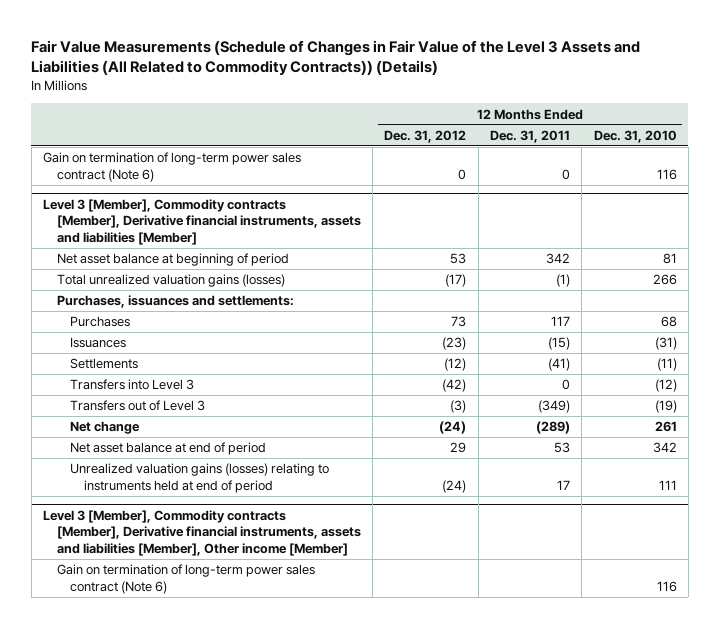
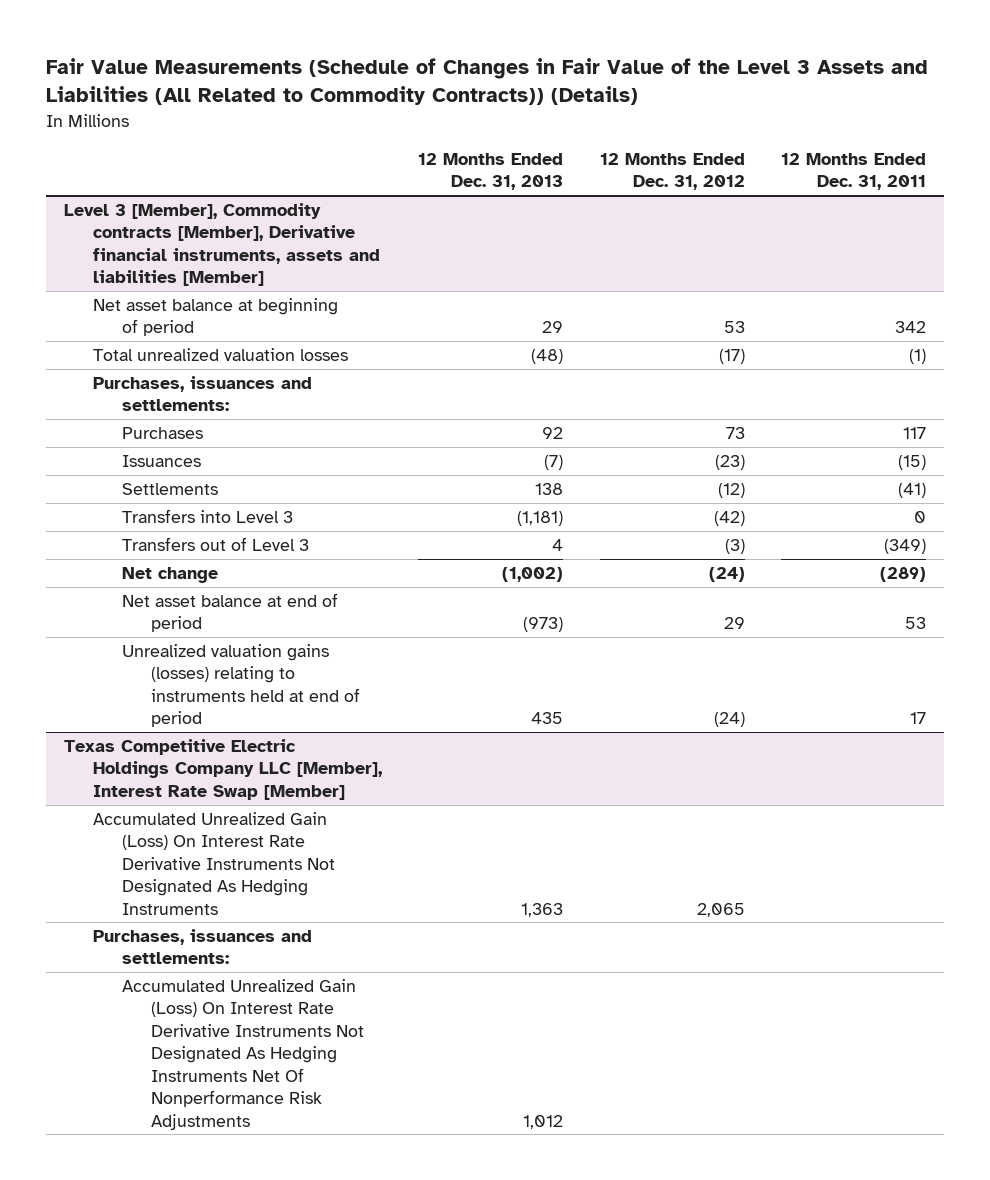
- | 12 Months Ended Dec. 31, 2012 | 12 Months Ended Dec. 31, 2011 | 12 Months Ended Dec. 31, 2010
+ | 12 Months Ended Dec. 31, 2013 | 12 Months Ended Dec. 31, 2012 | 12 Months Ended Dec. 31, 2011
- Gain on termination of long-term power sales contract (Note 6) | 0 | 0 | 116
@ Level 3 [Member], Commodity contracts [Member], Derivative financial instruments, assets and liabilities [Member]
- Total unrealized valuation gains (losses) | (17) | (1) | 266
+ Total unrealized valuation losses | (48) | (17) | (1)
- Level 3 [Member], Commodity contracts [Member], Derivative financial instruments, assets and liabilities [Member], Other income [Member]
- Gain on termination of long-term power sales contract (Note 6) | | | 116
+ Texas Competitive Electric Holdings Company LLC [Member], Interest Rate Swap [Member]
+ Accumulated Unrealized Gain (Loss) On Interest Rate Derivative Instruments Not Designated As Hedging Instruments | 1,363 | 2,065 |
+ Purchases, issuances and settlements:
+ Accumulated Unrealized Gain (Loss) On Interest Rate Derivative Instruments Not Designated As Hedging Instruments Net Of Nonperformance Risk Adjustments | 1,012 | |

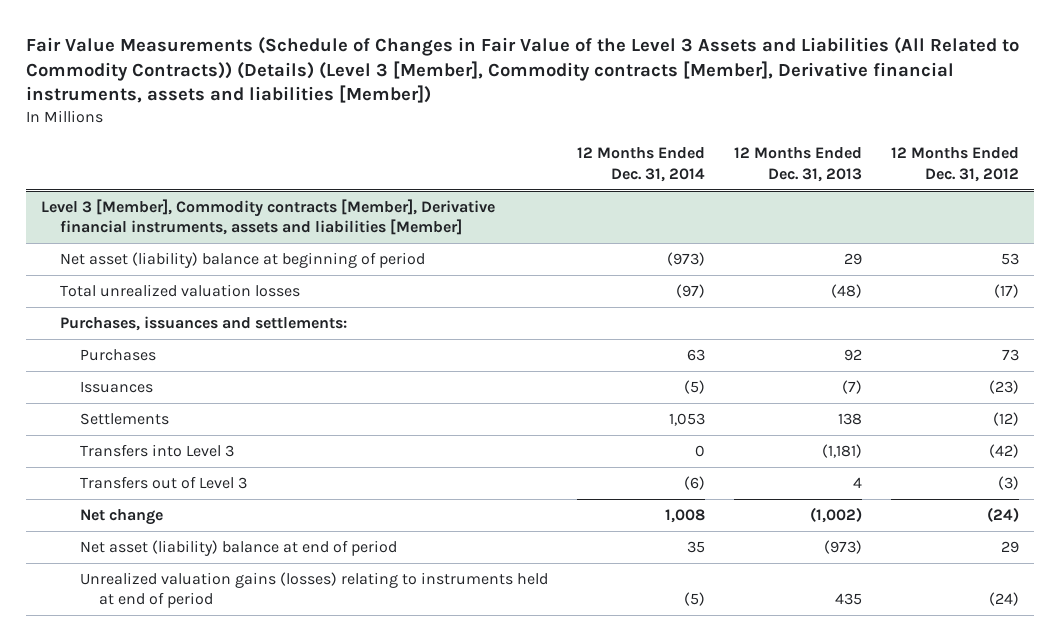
- Fair Value Measurements (Schedule of Changes in Fair Value of the Level 3 Assets and Liabilities (All Related to Commodity Contracts)) (Details)
+ Fair Value Measurements (Schedule of Changes in Fair Value of the Level 3 Assets and Liabilities (All Related to Commodity Contracts)) (Details) (Level 3 [Member], Commodity contracts [Member], Derivative financial instruments, assets and liabilities [Member])
- | 12 Months Ended Dec. 31, 2013 | 12 Months Ended Dec. 31, 2012 | 12 Months Ended Dec. 31, 2011
+ | 12 Months Ended Dec. 31, 2014 | 12 Months Ended Dec. 31, 2013 | 12 Months Ended Dec. 31, 2012
@ Level 3 [Member], Commodity contracts [Member], Derivative financial instruments, assets and liabilities [Member]
- Net asset balance at beginning of period | 29 | 53 | 342
+ Net asset (liability) balance at beginning of period | (973) | 29 | 53
- Net asset balance at end of period | (973) | 29 | 53
+ Net asset (liability) balance at end of period | 35 | (973) | 29
- Texas Competitive Electric Holdings Company LLC [Member], Interest Rate Swap [Member]
- Accumulated Unrealized Gain (Loss) On Interest Rate Derivative Instruments Not Designated As Hedging Instruments | 1,363 | 2,065 |
- Purchases, issuances and settlements:
- Accumulated Unrealized Gain (Loss) On Interest Rate Derivative Instruments Not Designated As Hedging Instruments Net Of Nonperformance Risk Adjustments | 1,012 | |

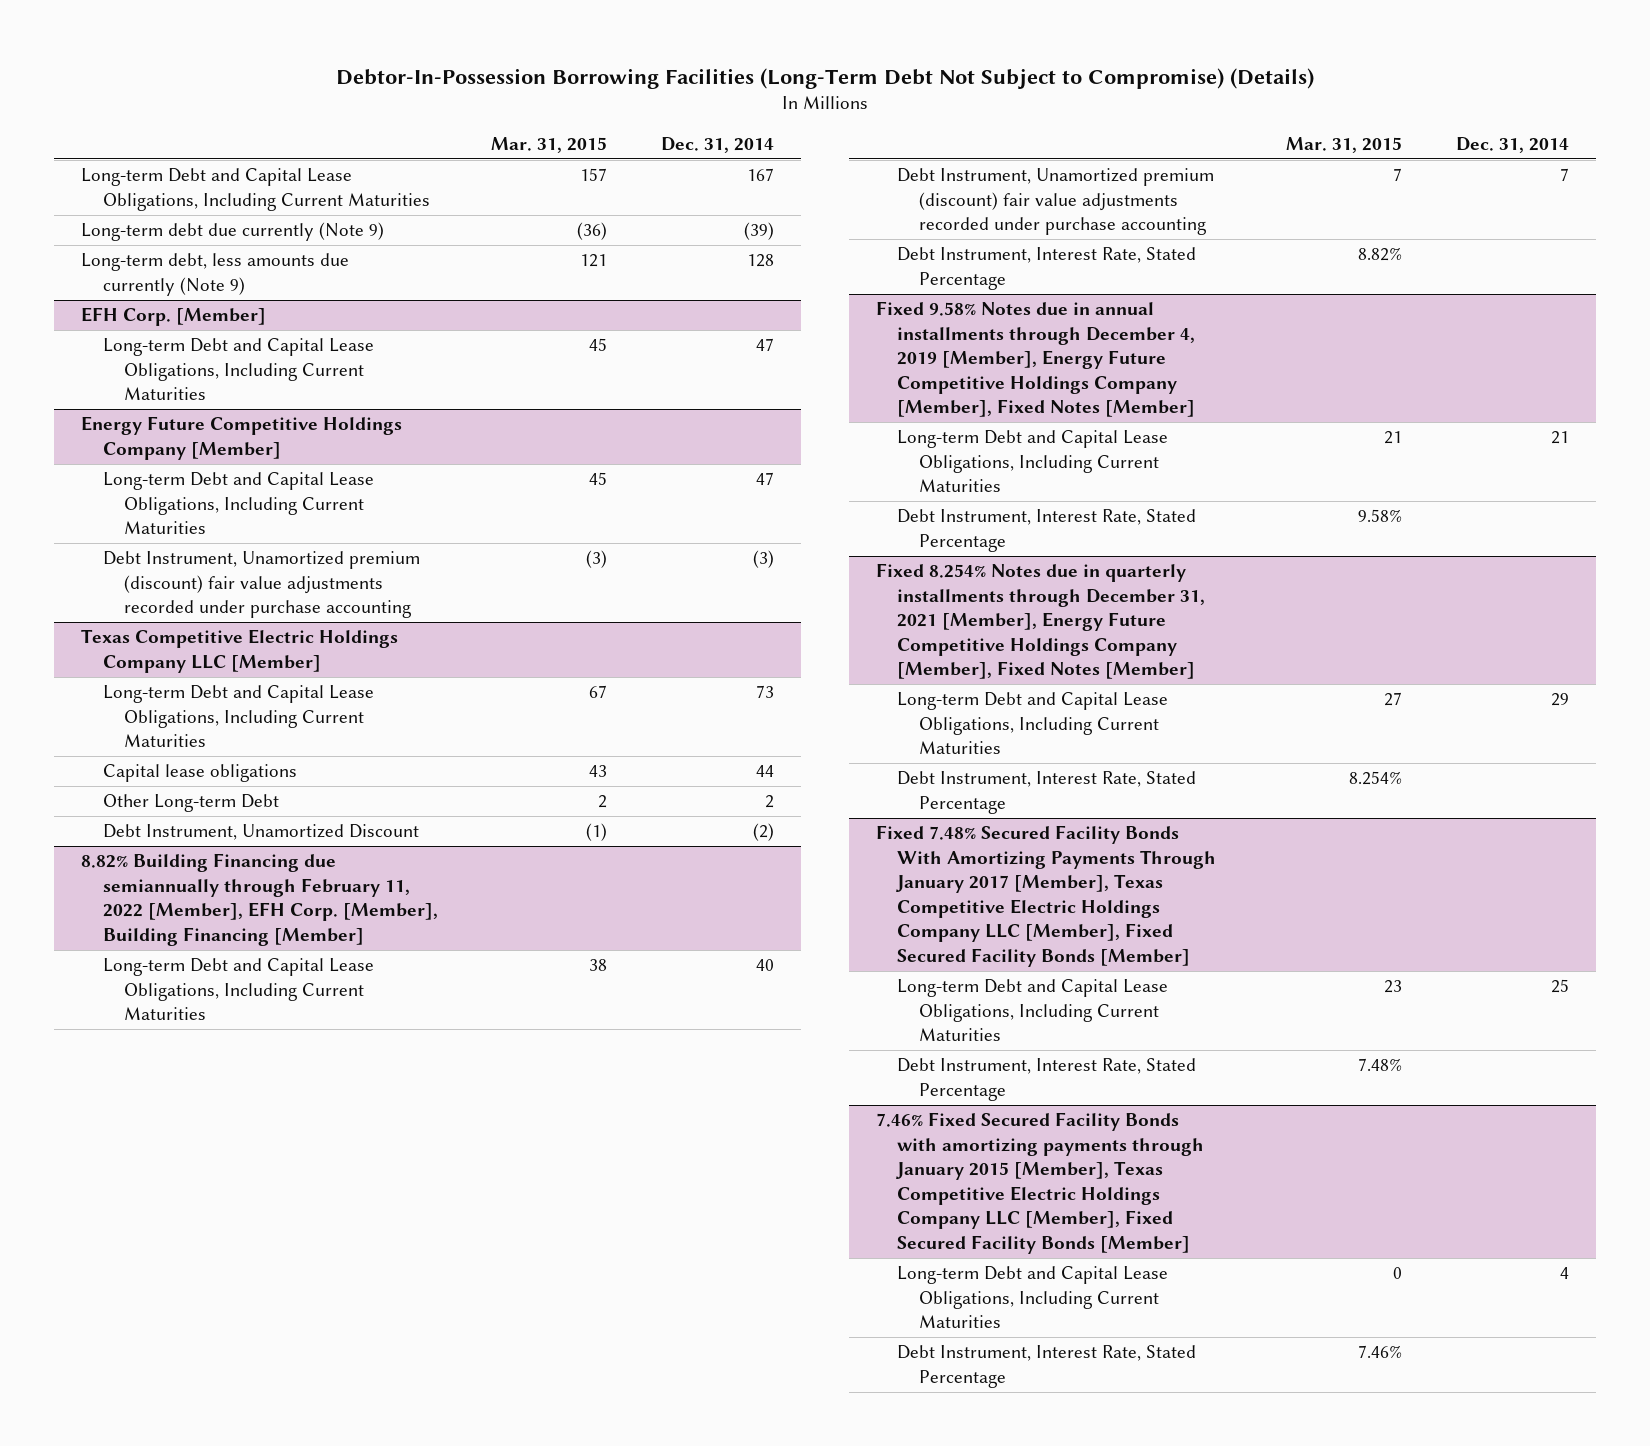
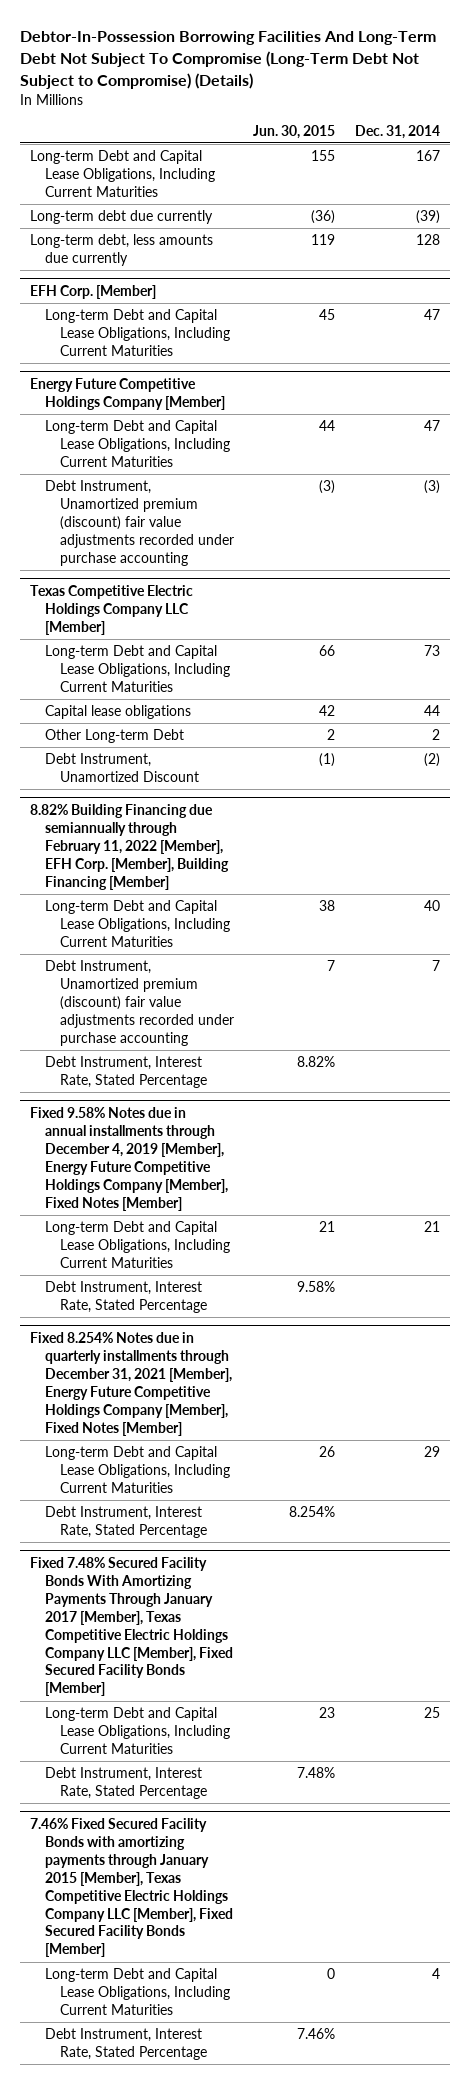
- Debtor-In-Possession Borrowing Facilities (Long-Term Debt Not Subject to Compromise) (Details)
+ Debtor-In-Possession Borrowing Facilities And Long-Term Debt Not Subject To Compromise (Long-Term Debt Not Subject to Compromise) (Details)
- | Mar. 31, 2015 | Dec. 31, 2014
+ | Jun. 30, 2015 | Dec. 31, 2014
- Long-term debt due currently (Note 9) | (36) | (39)
- Long-term debt, less amounts due currently (Note 9) | 121 | 128
+ Long-term debt due currently | (36) | (39)
+ Long-term debt, less amounts due currently | 119 | 128

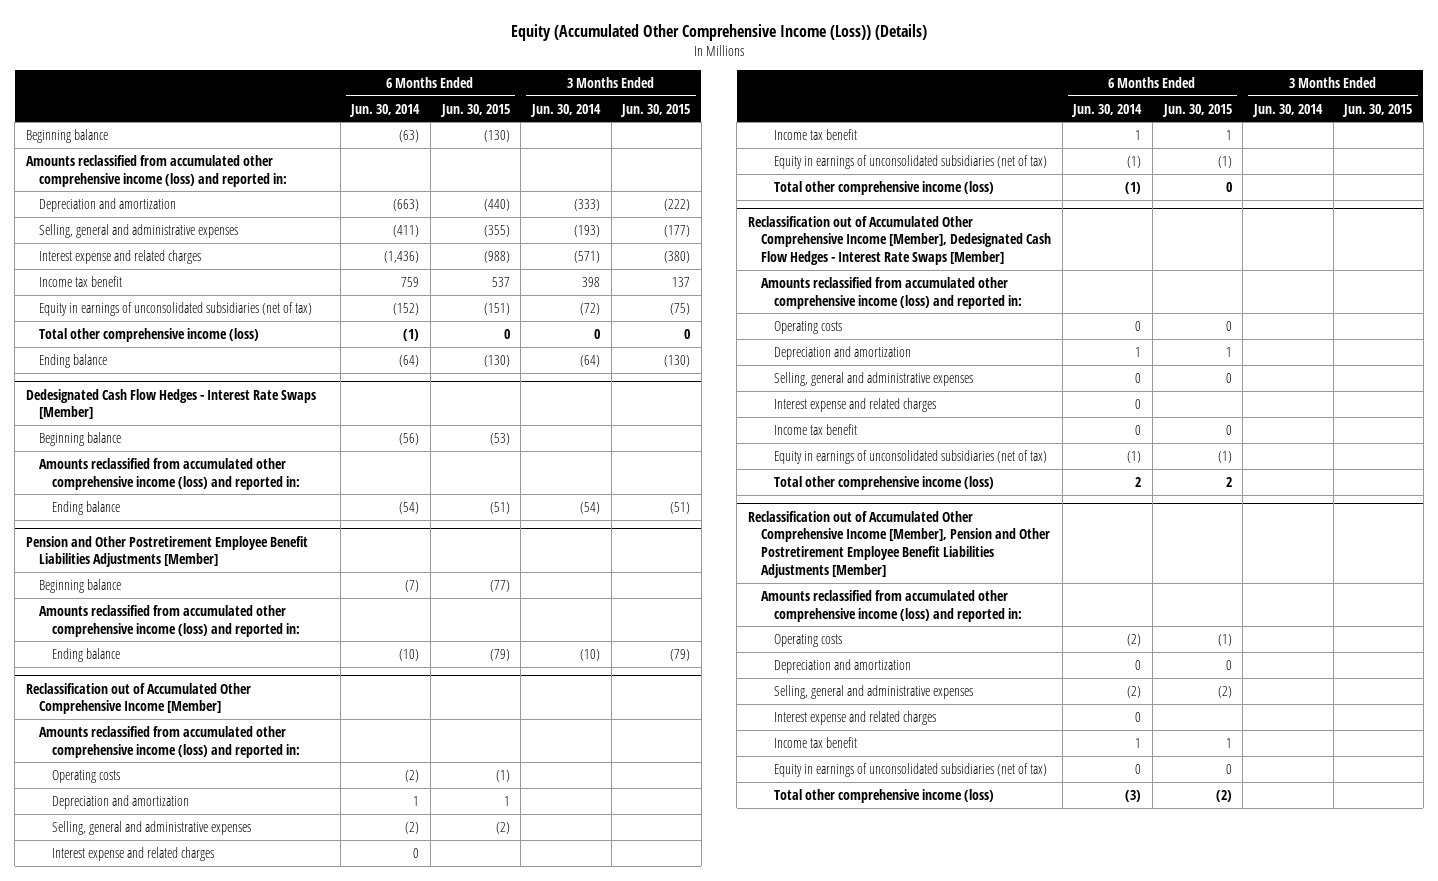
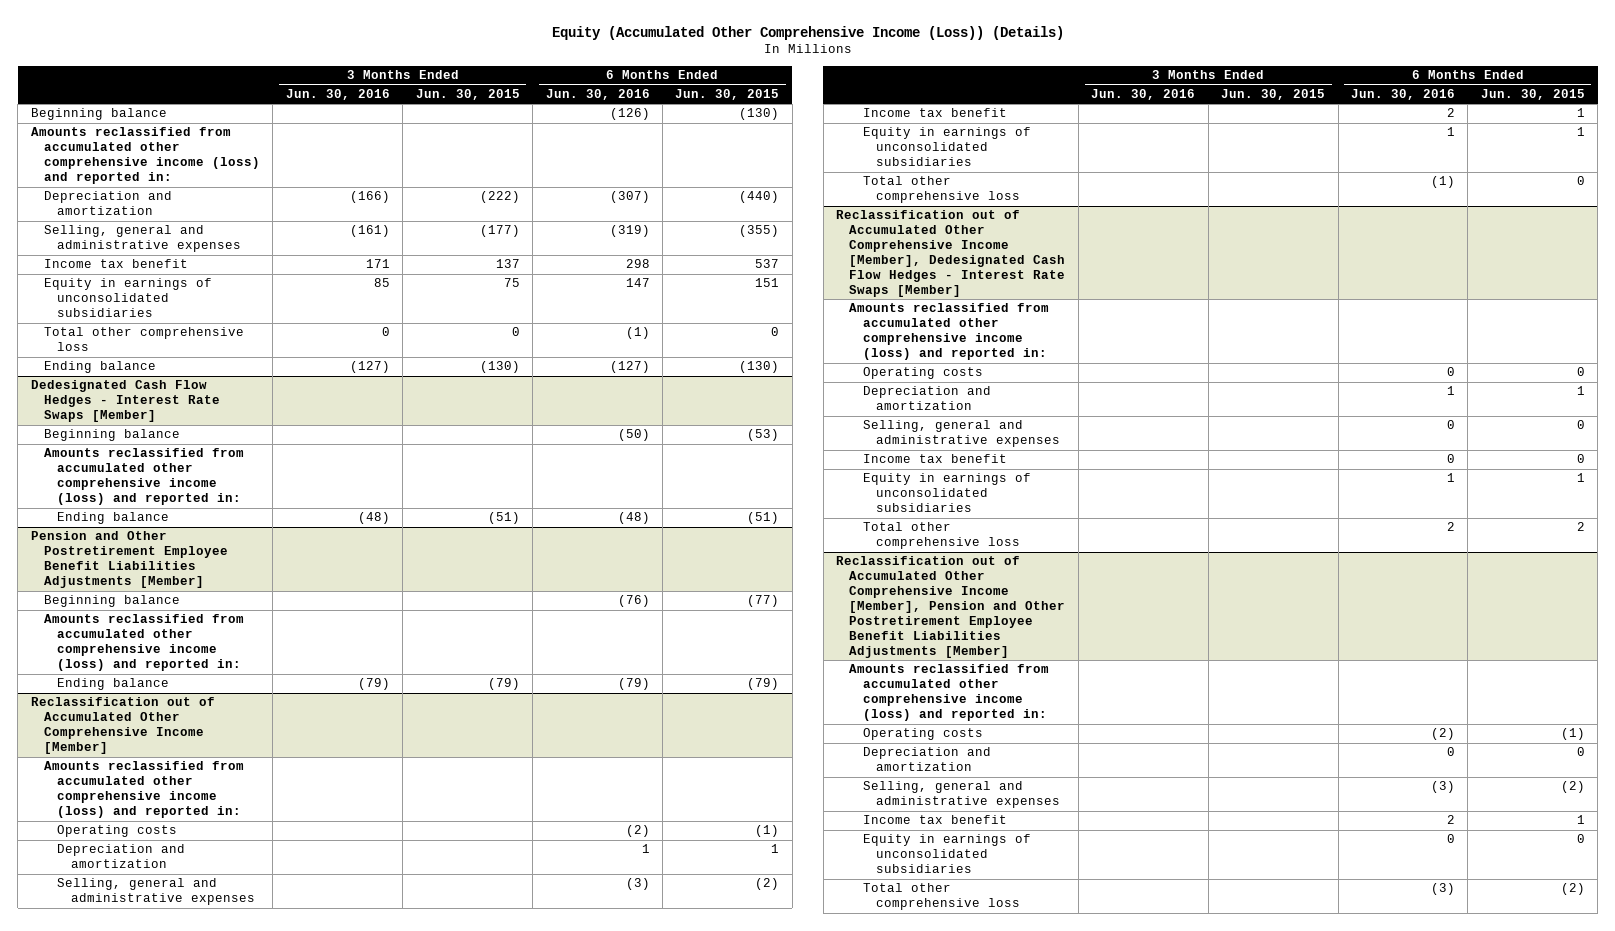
- | 6 Months Ended Jun. 30, 2014 | 6 Months Ended Jun. 30, 2015 | 3 Months Ended Jun. 30, 2014 | 3 Months Ended Jun. 30, 2015
+ | 3 Months Ended Jun. 30, 2016 | 3 Months Ended Jun. 30, 2015 | 6 Months Ended Jun. 30, 2016 | 6 Months Ended Jun. 30, 2015
- Interest expense and related charges | (1,436) | (988) | (571) | (380)
- Equity in earnings of unconsolidated subsidiaries (net of tax) | (152) | (151) | (72) | (75)
- Total other comprehensive income (loss) | (1) | 0 | 0 | 0
+ Equity in earnings of unconsolidated subsidiaries | 85 | 75 | 147 | 151
+ Total other comprehensive loss | 0 | 0 | (1) | 0
@ Reclassification out of Accumulated Other Comprehensive Income [Member]
- Interest expense and related charges | 0 | | |
- Equity in earnings of unconsolidated subsidiaries (net of tax) | (1) | (1) | |
- Total other comprehensive income (loss) | (1) | 0 | |
+ Equity in earnings of unconsolidated subsidiaries | | | 1 | 1
+ Total other comprehensive loss | | | (1) | 0
@ Reclassification out of Accumulated Other Comprehensive Income [Member], Dedesignated Cash Flow Hedges - Interest Rate Swaps [Member]
- Interest expense and related charges | 0 | | |
- Equity in earnings of unconsolidated subsidiaries (net of tax) | (1) | (1) | |
- Total other comprehensive income (loss) | 2 | 2 | |
+ Equity in earnings of unconsolidated subsidiaries | | | 1 | 1
+ Total other comprehensive loss | | | 2 | 2
@ Reclassification out of Accumulated Other Comprehensive Income [Member], Pension and Other Postretirement Employee Benefit Liabilities Adjustments [Member]
- Interest expense and related charges | 0 | | |
- Equity in earnings of unconsolidated subsidiaries (net of tax) | 0 | 0 | |
- Total other comprehensive income (loss) | (3) | (2) | |
+ Equity in earnings of unconsolidated subsidiaries | | | 0 | 0
+ Total other comprehensive loss | | | (3) | (2)

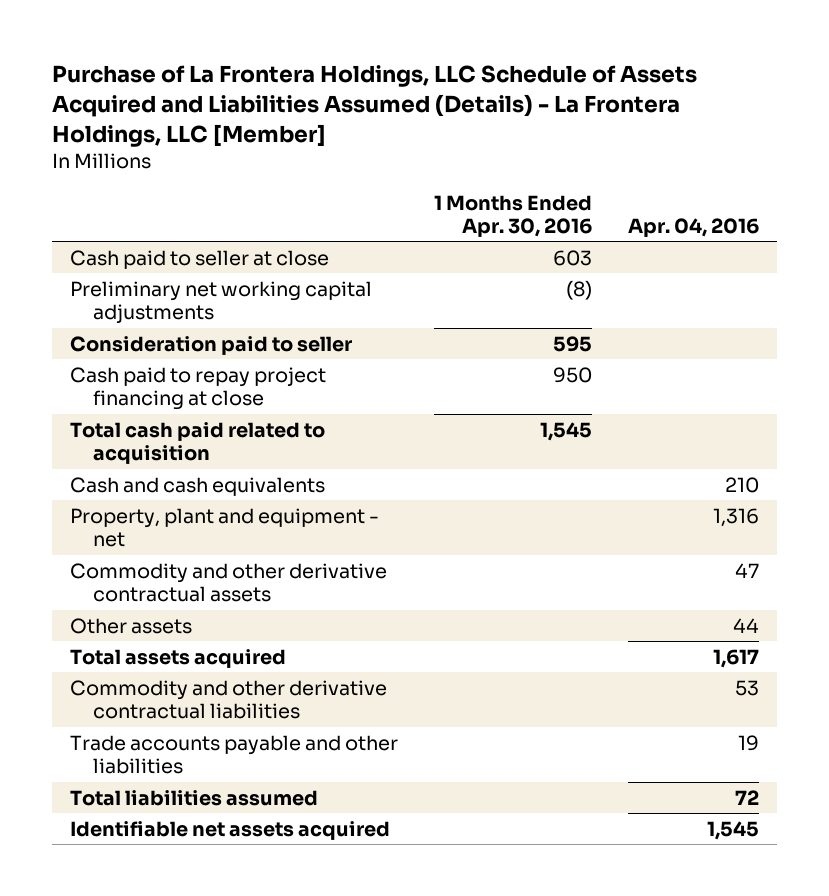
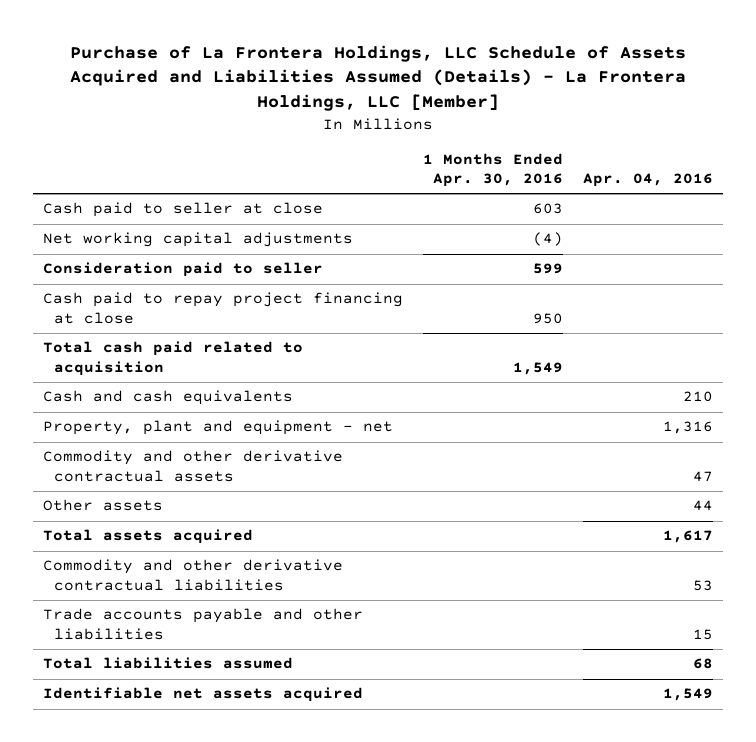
- Preliminary net working capital adjustments | (8) |
- Consideration paid to seller | 595 |
+ Net working capital adjustments | (4) |
+ Consideration paid to seller | 599 |
- Total cash paid related to acquisition | 1,545 |
+ Total cash paid related to acquisition | 1,549 |
- Trade accounts payable and other liabilities | | 19
- Total liabilities assumed | | 72
- Identifiable net assets acquired | | 1,545
+ Trade accounts payable and other liabilities | | 15
+ Total liabilities assumed | | 68
+ Identifiable net assets acquired | | 1,549

